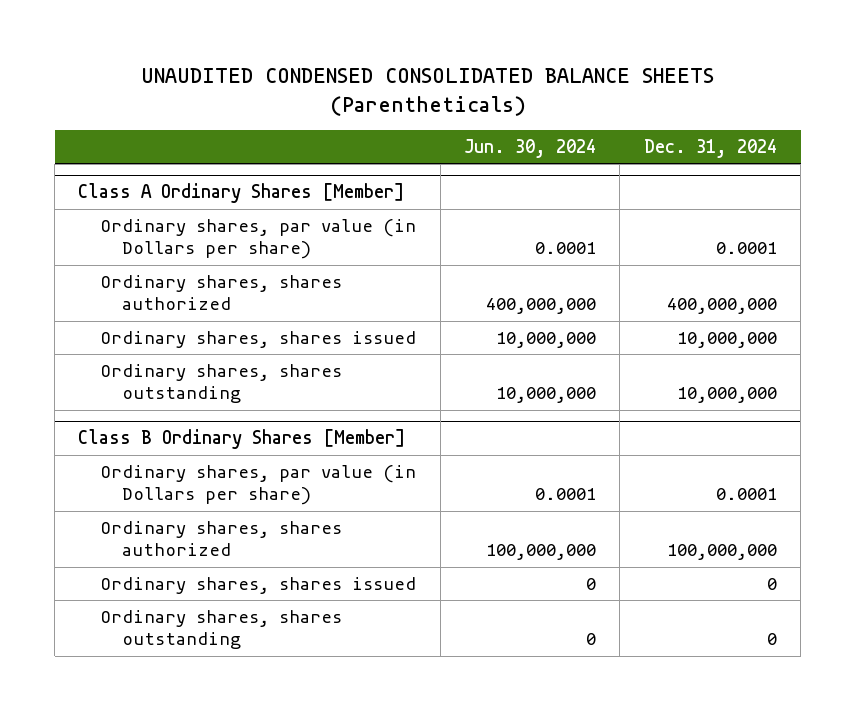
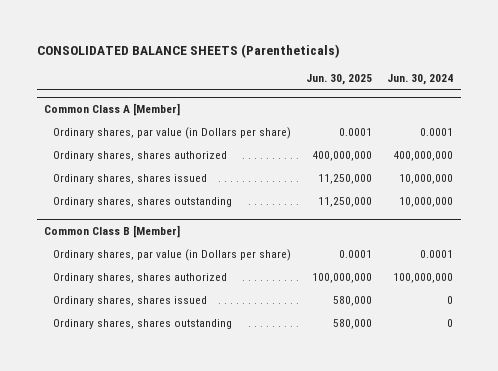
- UNAUDITED CONDENSED CONSOLIDATED BALANCE SHEETS (Parentheticals)
+ CONSOLIDATED BALANCE SHEETS (Parentheticals)
- | Jun. 30, 2024 | Dec. 31, 2024
+ | Jun. 30, 2025 | Jun. 30, 2024
- Class A Ordinary Shares [Member]
+ Common Class A [Member]
- Class B Ordinary Shares [Member]
+ Common Class B [Member]

